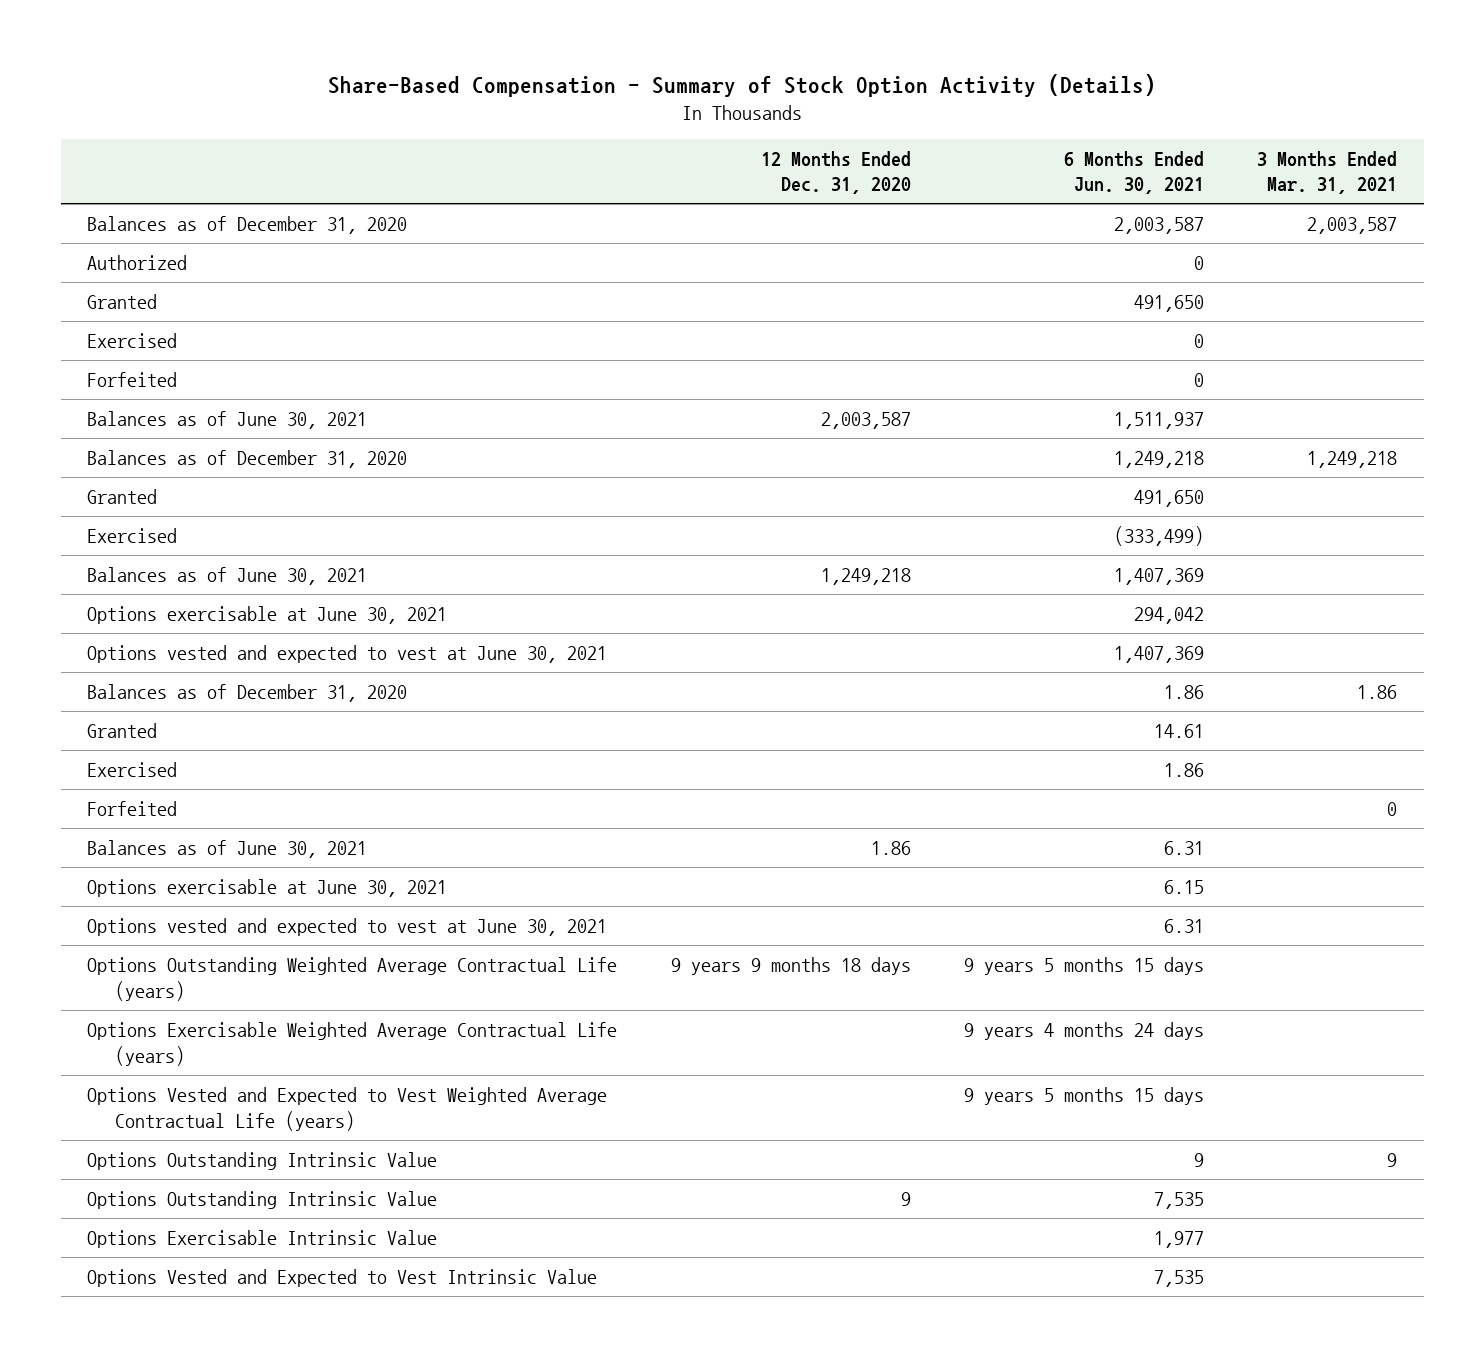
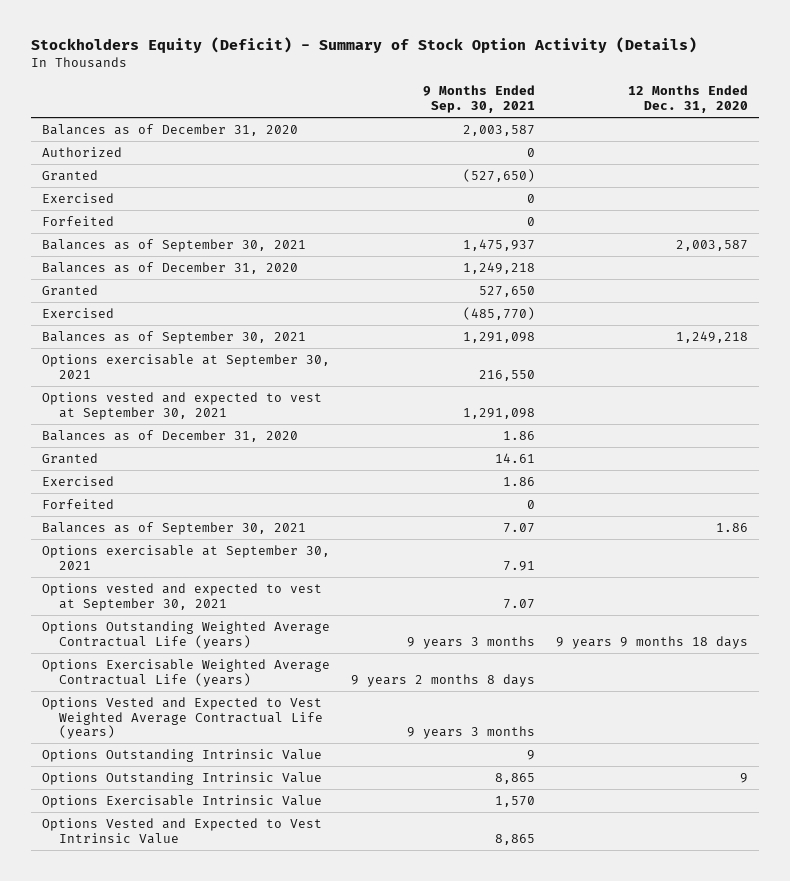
- Share-Based Compensation - Summary of Stock Option Activity (Details)
+ Stockholders Equity (Deficit) - Summary of Stock Option Activity (Details)
- | 12 Months Ended Dec. 31, 2020 | 6 Months Ended Jun. 30, 2021 | 3 Months Ended Mar. 31, 2021
+ | 9 Months Ended Sep. 30, 2021 | 12 Months Ended Dec. 31, 2020
- Balances as of June 30, 2021 | 2,003,587 | 1,511,937 |
+ Balances as of September 30, 2021 | 1,475,937 | 2,003,587
- Balances as of June 30, 2021 | 1,249,218 | 1,407,369 |
- Options exercisable at June 30, 2021 | | 294,042 |
- Options vested and expected to vest at June 30, 2021 | | 1,407,369 |
+ Balances as of September 30, 2021 | 1,291,098 | 1,249,218
+ Options exercisable at September 30, 2021 | 216,550 |
+ Options vested and expected to vest at September 30, 2021 | 1,291,098 |
- Balances as of June 30, 2021 | 1.86 | 6.31 |
- Options exercisable at June 30, 2021 | | 6.15 |
- Options vested and expected to vest at June 30, 2021 | | 6.31 |
+ Balances as of September 30, 2021 | 7.07 | 1.86
+ Options exercisable at September 30, 2021 | 7.91 |
+ Options vested and expected to vest at September 30, 2021 | 7.07 |

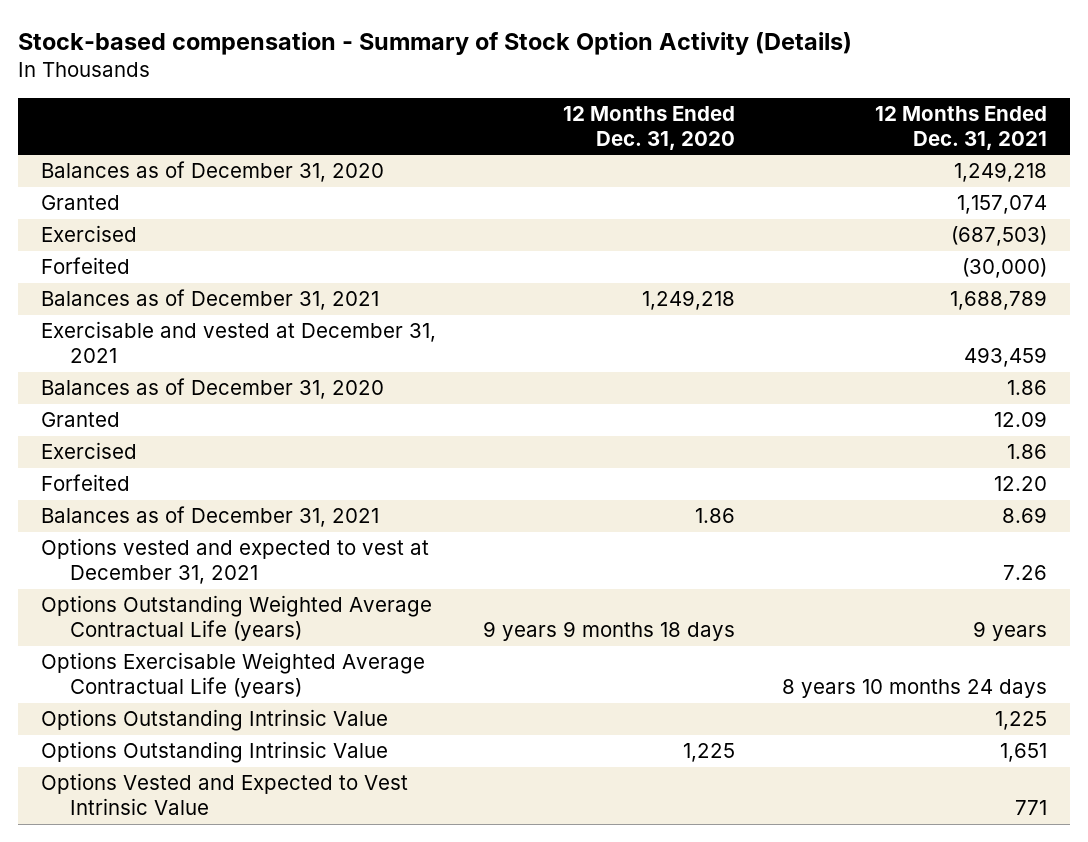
- Stockholders Equity (Deficit) - Summary of Stock Option Activity (Details)
+ Stock-based compensation - Summary of Stock Option Activity (Details)
- | 9 Months Ended Sep. 30, 2021 | 12 Months Ended Dec. 31, 2020
+ | 12 Months Ended Dec. 31, 2020 | 12 Months Ended Dec. 31, 2021
- Authorized | 0 |
- Balances as of September 30, 2021 | 1,475,937 | 2,003,587
- Balances as of December 31, 2020 | 1,249,218 |
- Granted | 527,650 |
- Exercised | (485,770) |
- Balances as of September 30, 2021 | 1,291,098 | 1,249,218
- Options exercisable at September 30, 2021 | 216,550 |
- Options vested and expected to vest at September 30, 2021 | 1,291,098 |
+ Balances as of December 31, 2021 | 1,249,218 | 1,688,789
+ Exercisable and vested at December 31, 2021 | | 493,459
- Balances as of September 30, 2021 | 7.07 | 1.86
- Options exercisable at September 30, 2021 | 7.91 |
- Options vested and expected to vest at September 30, 2021 | 7.07 |
+ Balances as of December 31, 2021 | 1.86 | 8.69
+ Options vested and expected to vest at December 31, 2021 | | 7.26
- Options Vested and Expected to Vest Weighted Average Contractual Life (years) | 9 years 3 months |
- Options Outstanding Intrinsic Value | 8,865 | 9
- Options Exercisable Intrinsic Value | 1,570 |
+ Options Outstanding Intrinsic Value | 1,225 | 1,651

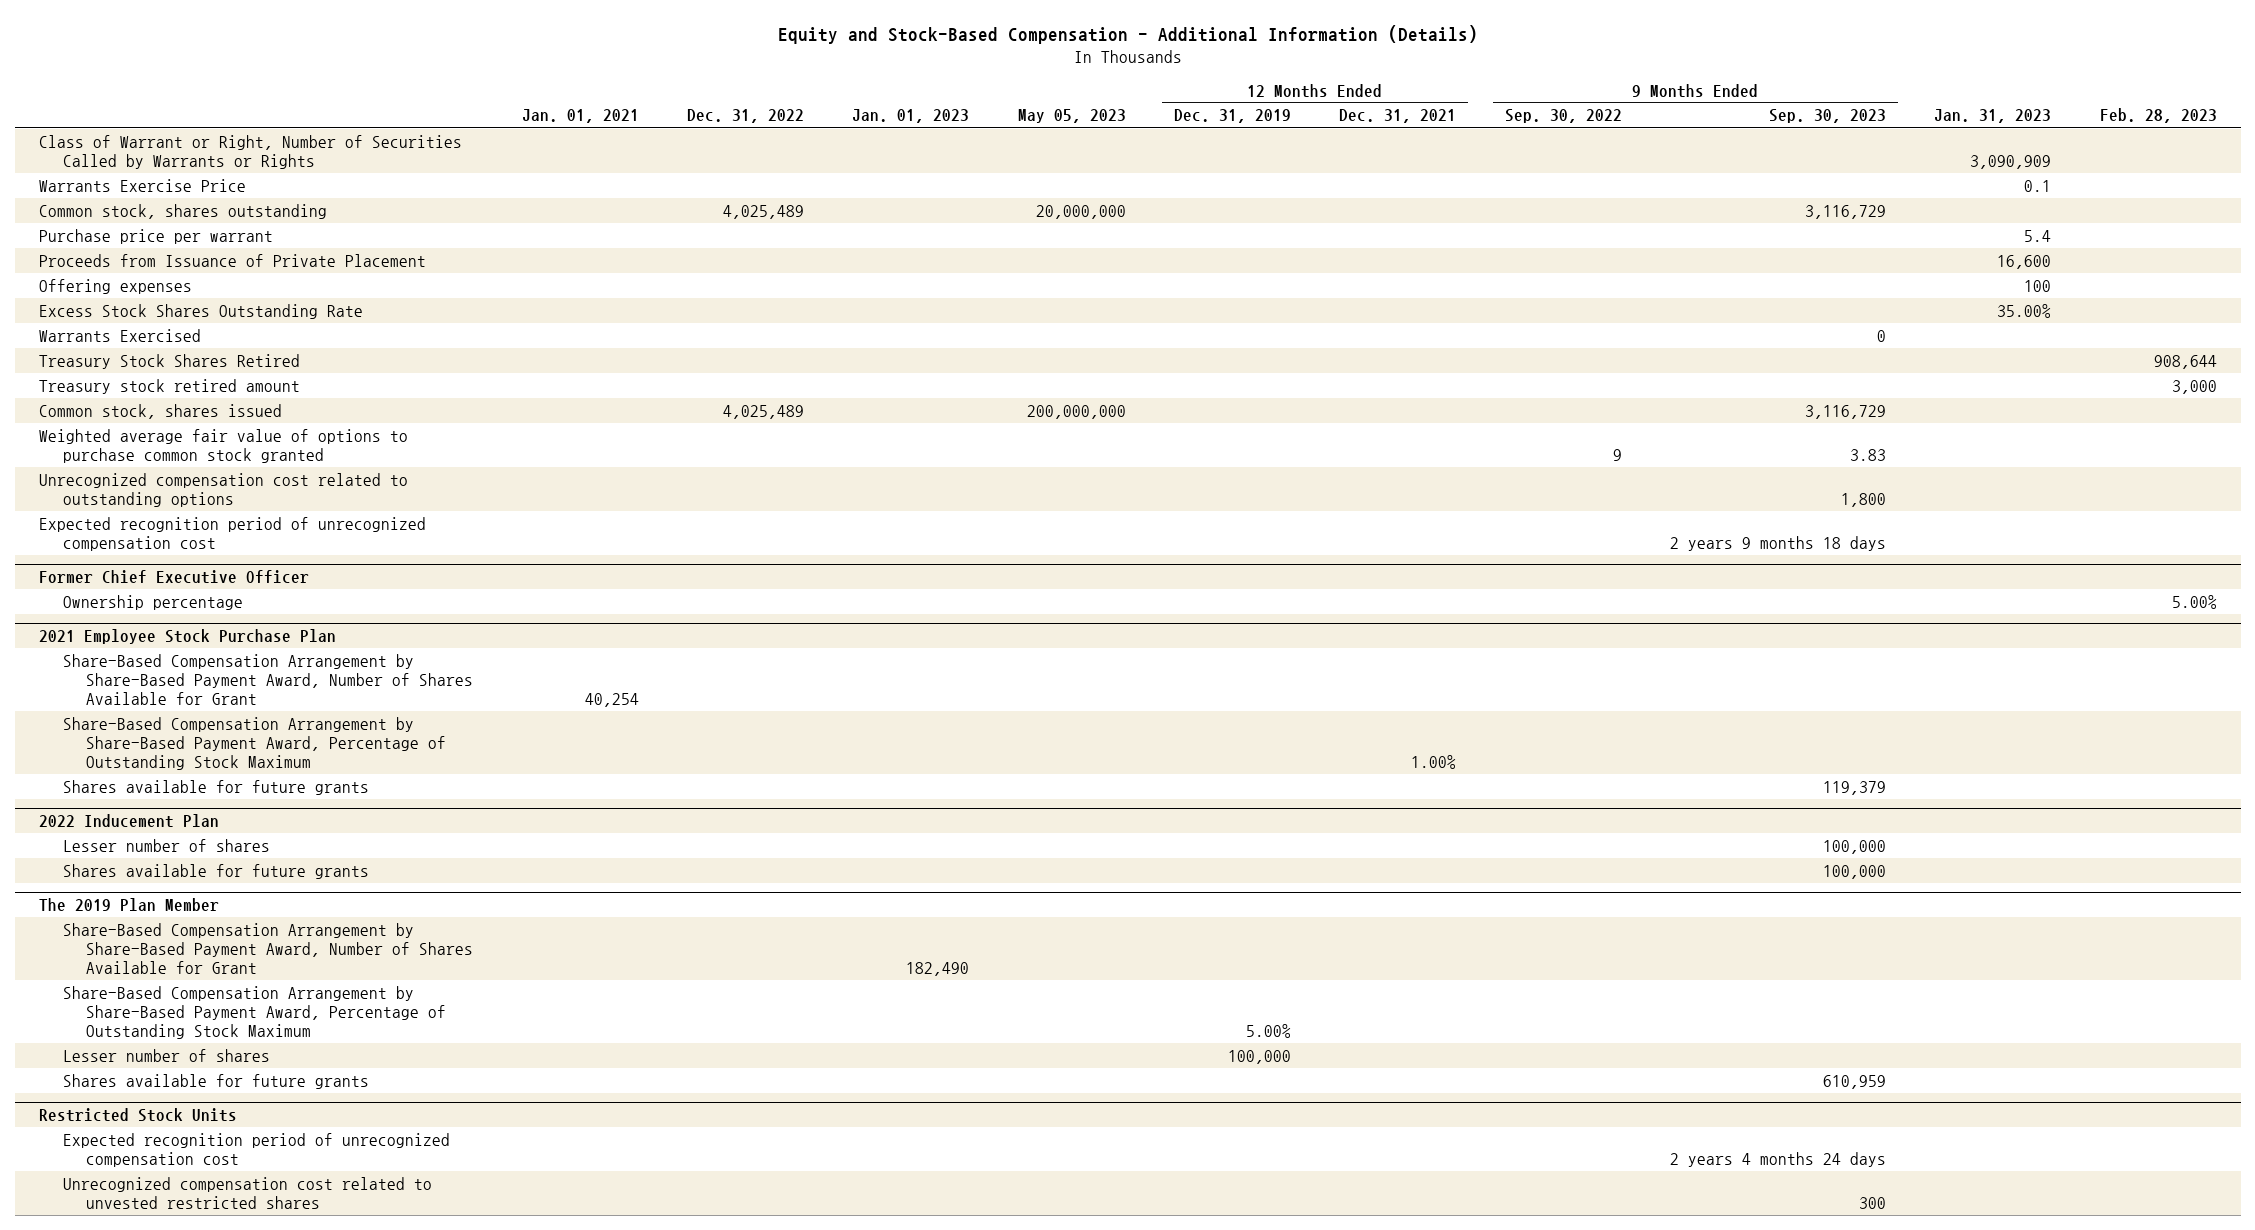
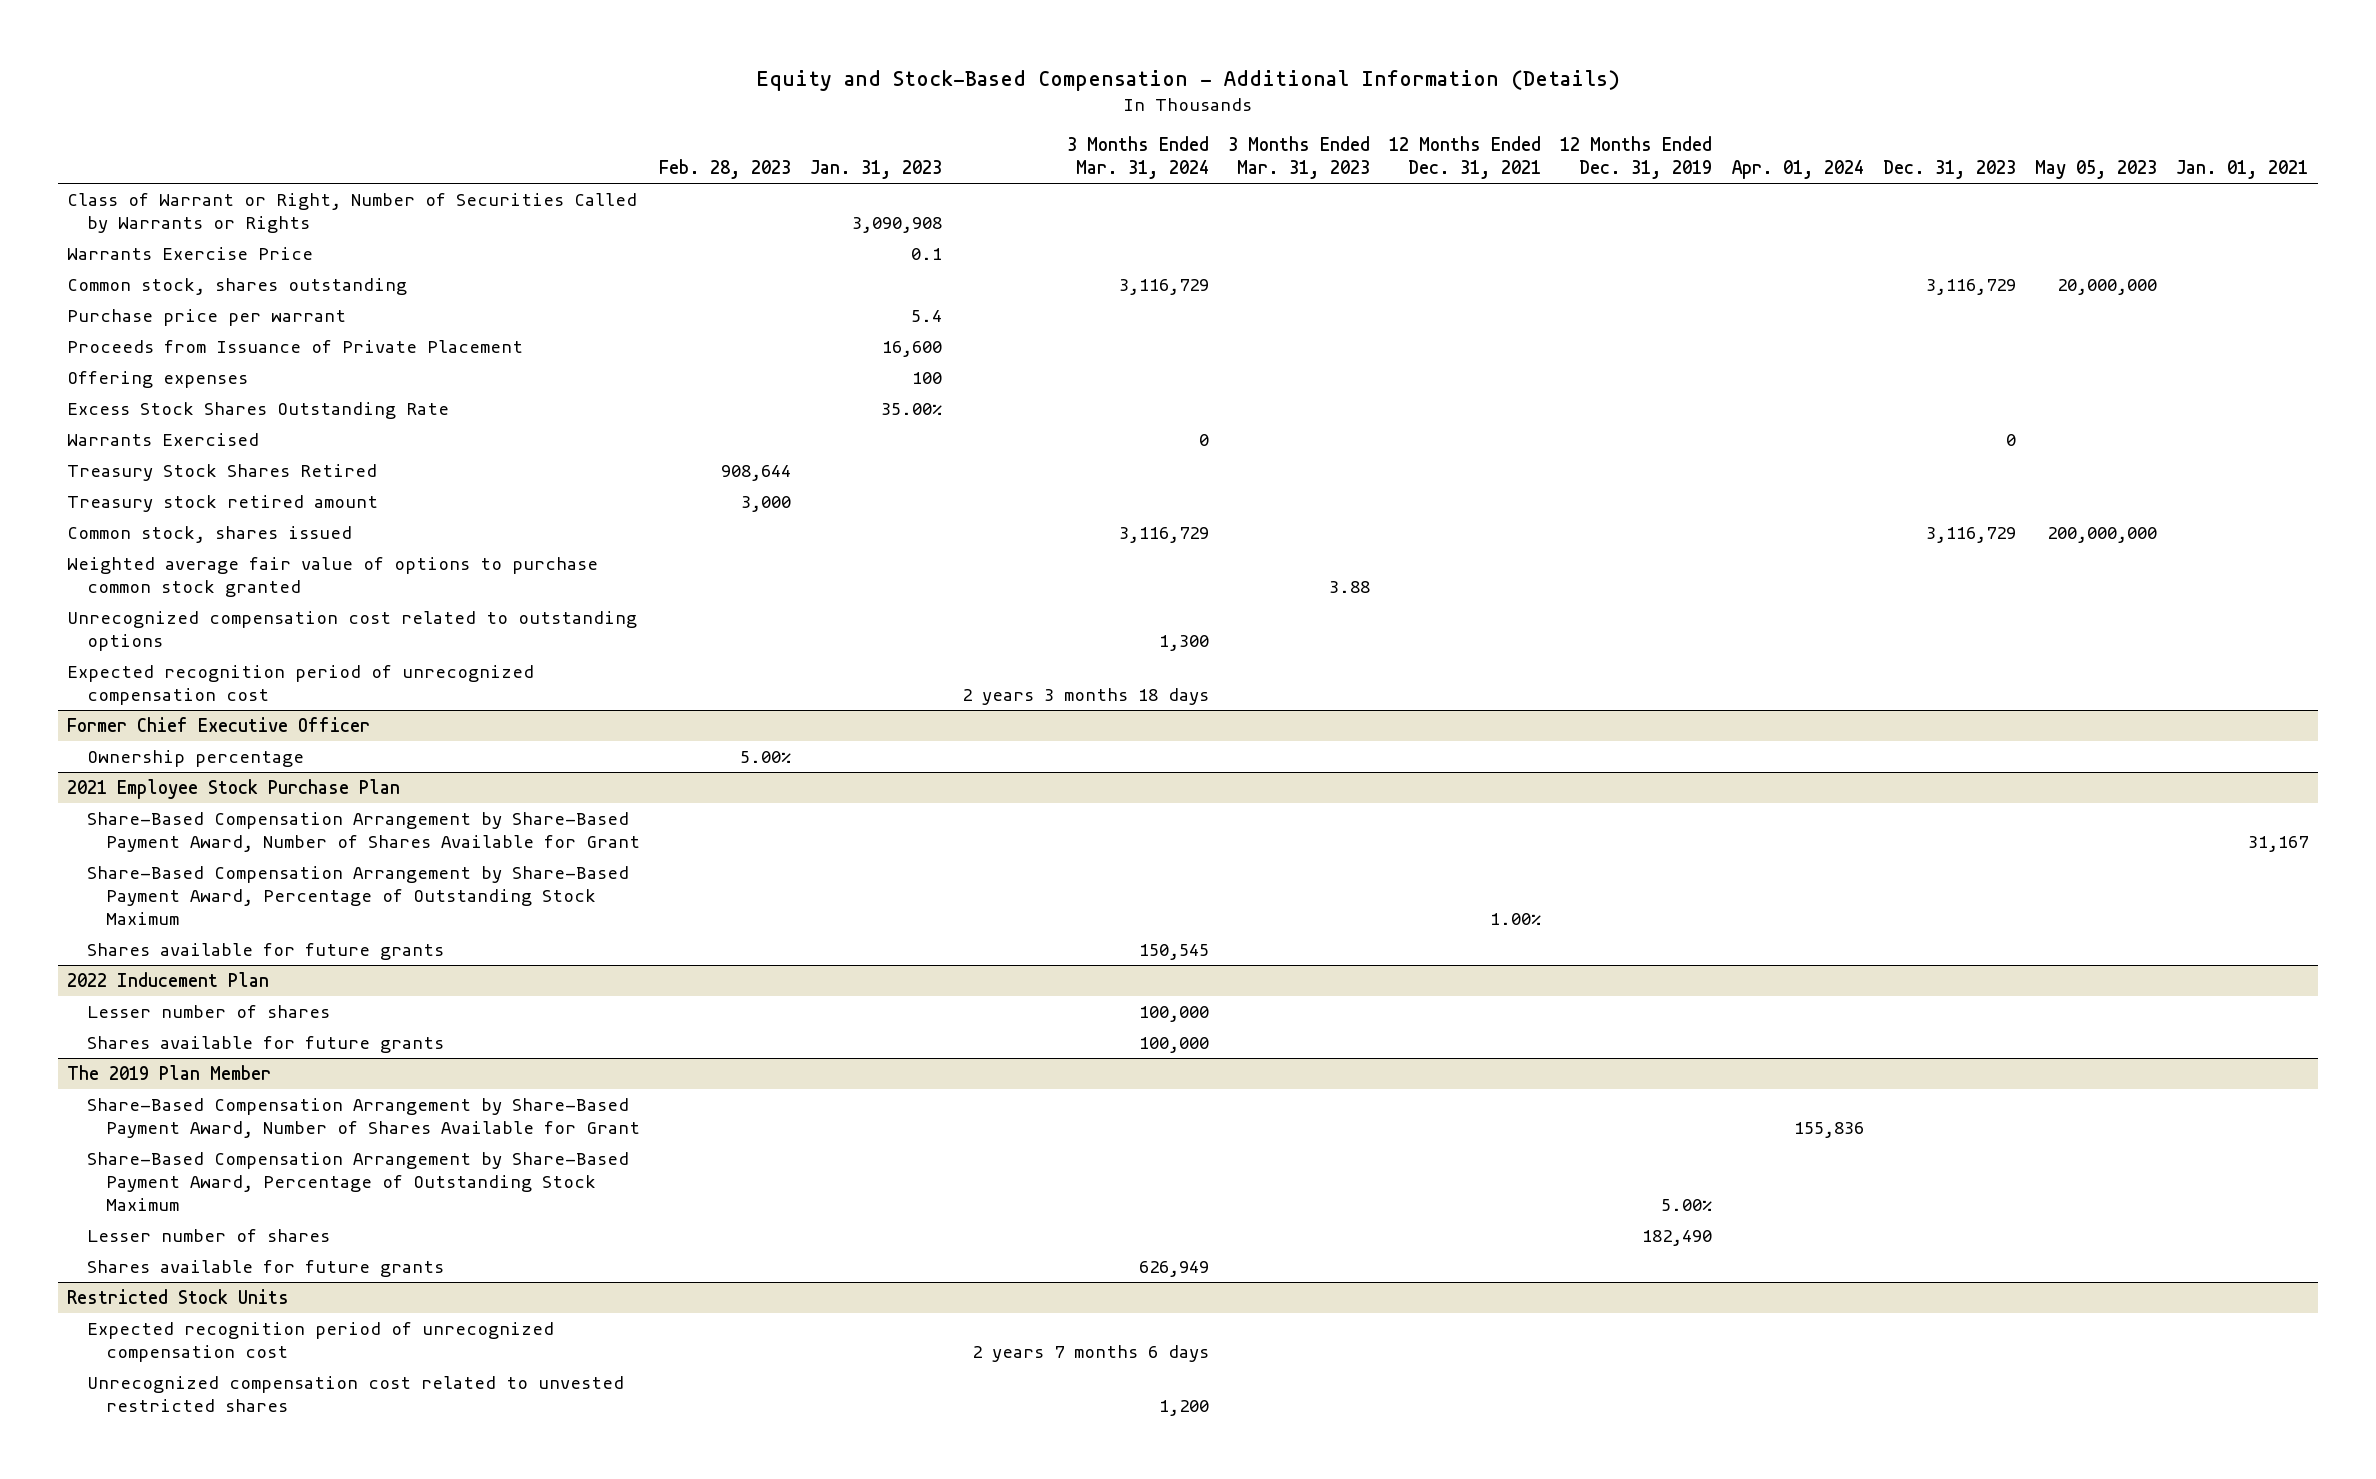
- | Jan. 01, 2021 | Dec. 31, 2022 | Jan. 01, 2023 | May 05, 2023 | 12 Months Ended Dec. 31, 2019 | 12 Months Ended Dec. 31, 2021 | 9 Months Ended Sep. 30, 2022 | 9 Months Ended Sep. 30, 2023 | Jan. 31, 2023 | Feb. 28, 2023
+ | Feb. 28, 2023 | Jan. 31, 2023 | 3 Months Ended Mar. 31, 2024 | 3 Months Ended Mar. 31, 2023 | 12 Months Ended Dec. 31, 2021 | 12 Months Ended Dec. 31, 2019 | Apr. 01, 2024 | Dec. 31, 2023 | May 05, 2023 | Jan. 01, 2021
- Class of Warrant or Right, Number of Securities Called by Warrants or Rights | | | | | | | | | 3,090,909 |
+ Class of Warrant or Right, Number of Securities Called by Warrants or Rights | | 3,090,908 | | | | | | | |
@ 2021 Employee Stock Purchase Plan
- Share-Based Compensation Arrangement by Share-Based Payment Award, Number of Shares Available for Grant | 40,254 | | | | | | | | |
+ Share-Based Compensation Arrangement by Share-Based Payment Award, Number of Shares Available for Grant | | | | | | | | | | 31,167
@ The 2019 Plan Member
- Lesser number of shares | | | | | 100,000 | | | | |
+ Lesser number of shares | | | | | | 182,490 | | | |

